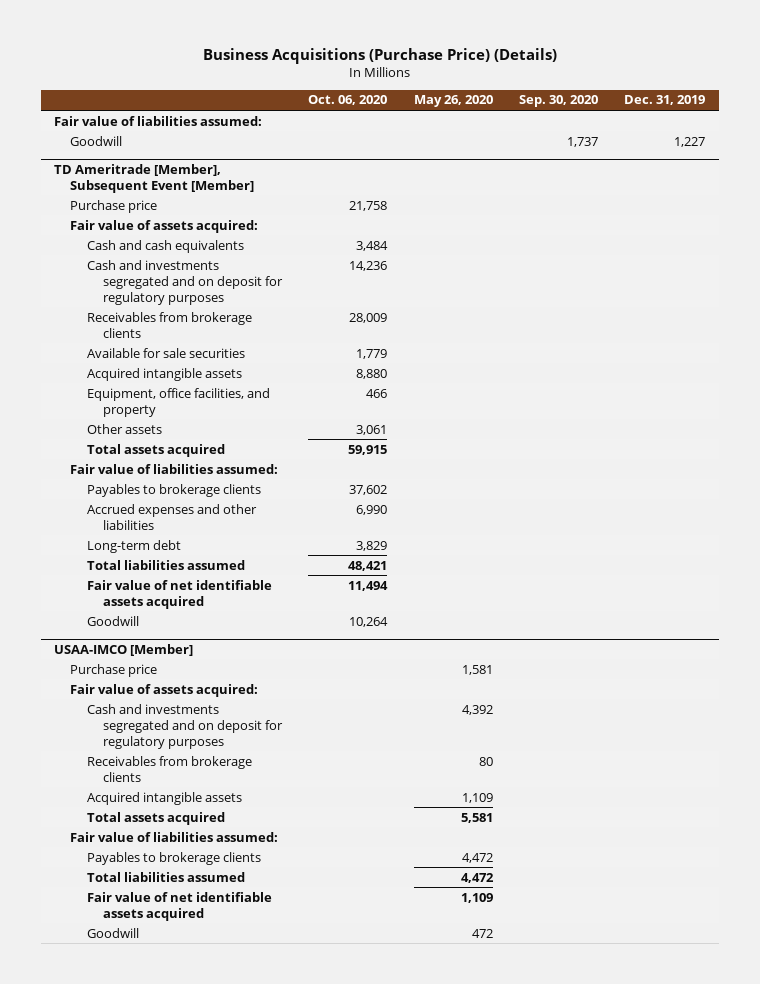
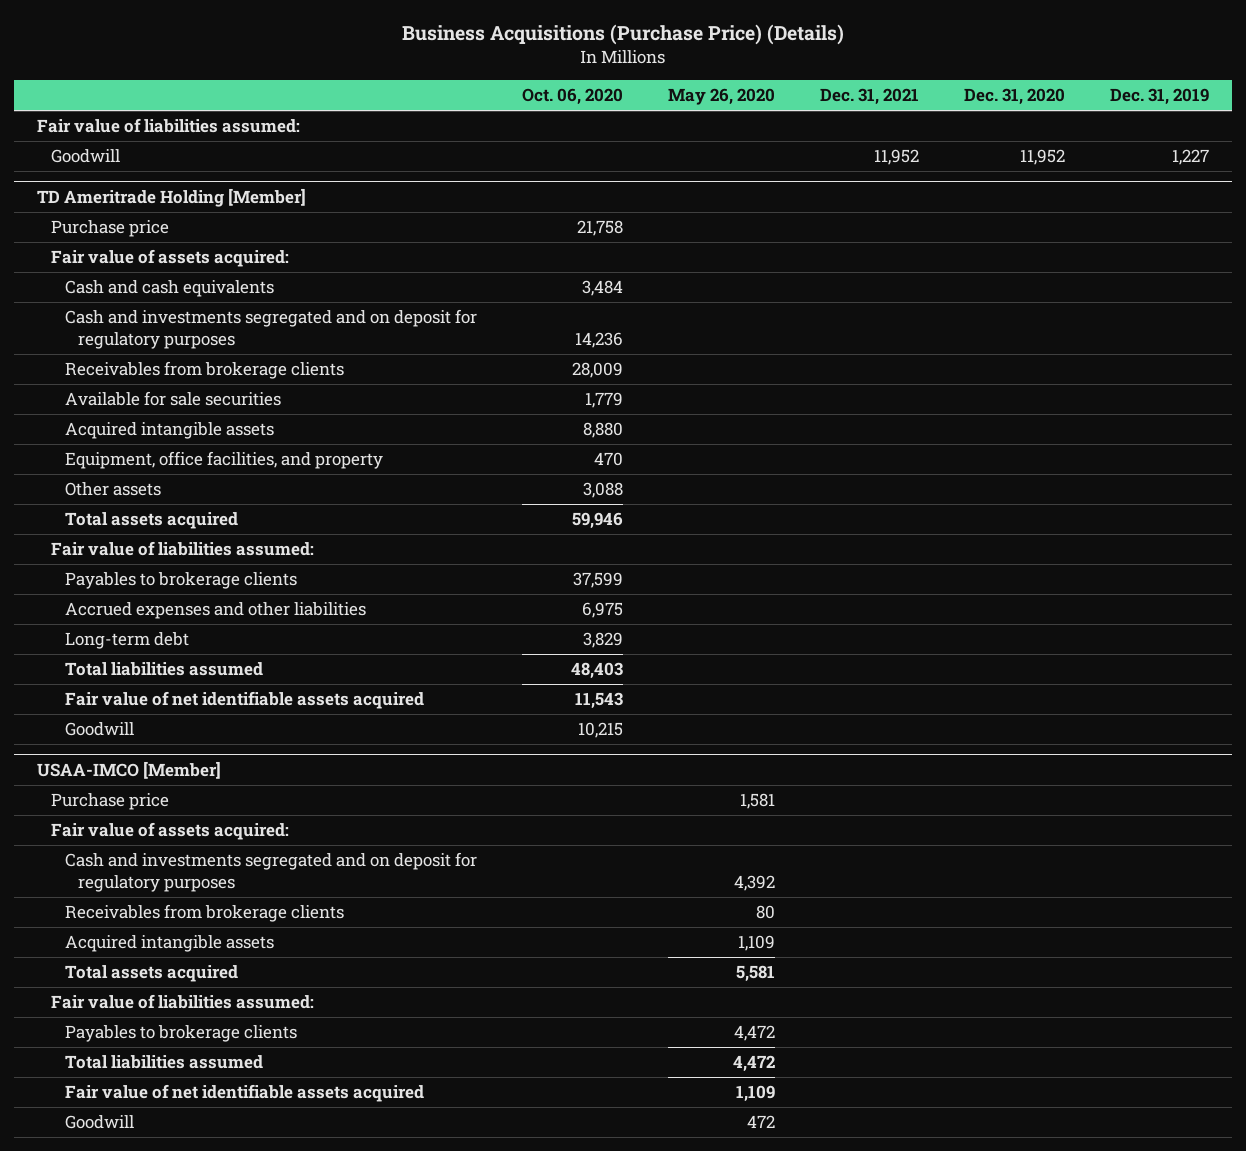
- | Oct. 06, 2020 | May 26, 2020 | Sep. 30, 2020 | Dec. 31, 2019
+ | Oct. 06, 2020 | May 26, 2020 | Dec. 31, 2021 | Dec. 31, 2020 | Dec. 31, 2019
- TD Ameritrade [Member], Subsequent Event [Member]
+ TD Ameritrade Holding [Member]
- Equipment, office facilities, and property | 466 | | |
- Other assets | 3,061 | | |
- Total assets acquired | 59,915 | | |
+ Equipment, office facilities, and property | 470 | | | |
+ Other assets | 3,088 | | | |
+ Total assets acquired | 59,946 | | | |
- Payables to brokerage clients | 37,602 | | |
- Accrued expenses and other liabilities | 6,990 | | |
+ Payables to brokerage clients | 37,599 | | | |
+ Accrued expenses and other liabilities | 6,975 | | | |
- Total liabilities assumed | 48,421 | | |
- Fair value of net identifiable assets acquired | 11,494 | | |
- Goodwill | 10,264 | | |
+ Total liabilities assumed | 48,403 | | | |
+ Fair value of net identifiable assets acquired | 11,543 | | | |
+ Goodwill | 10,215 | | | |

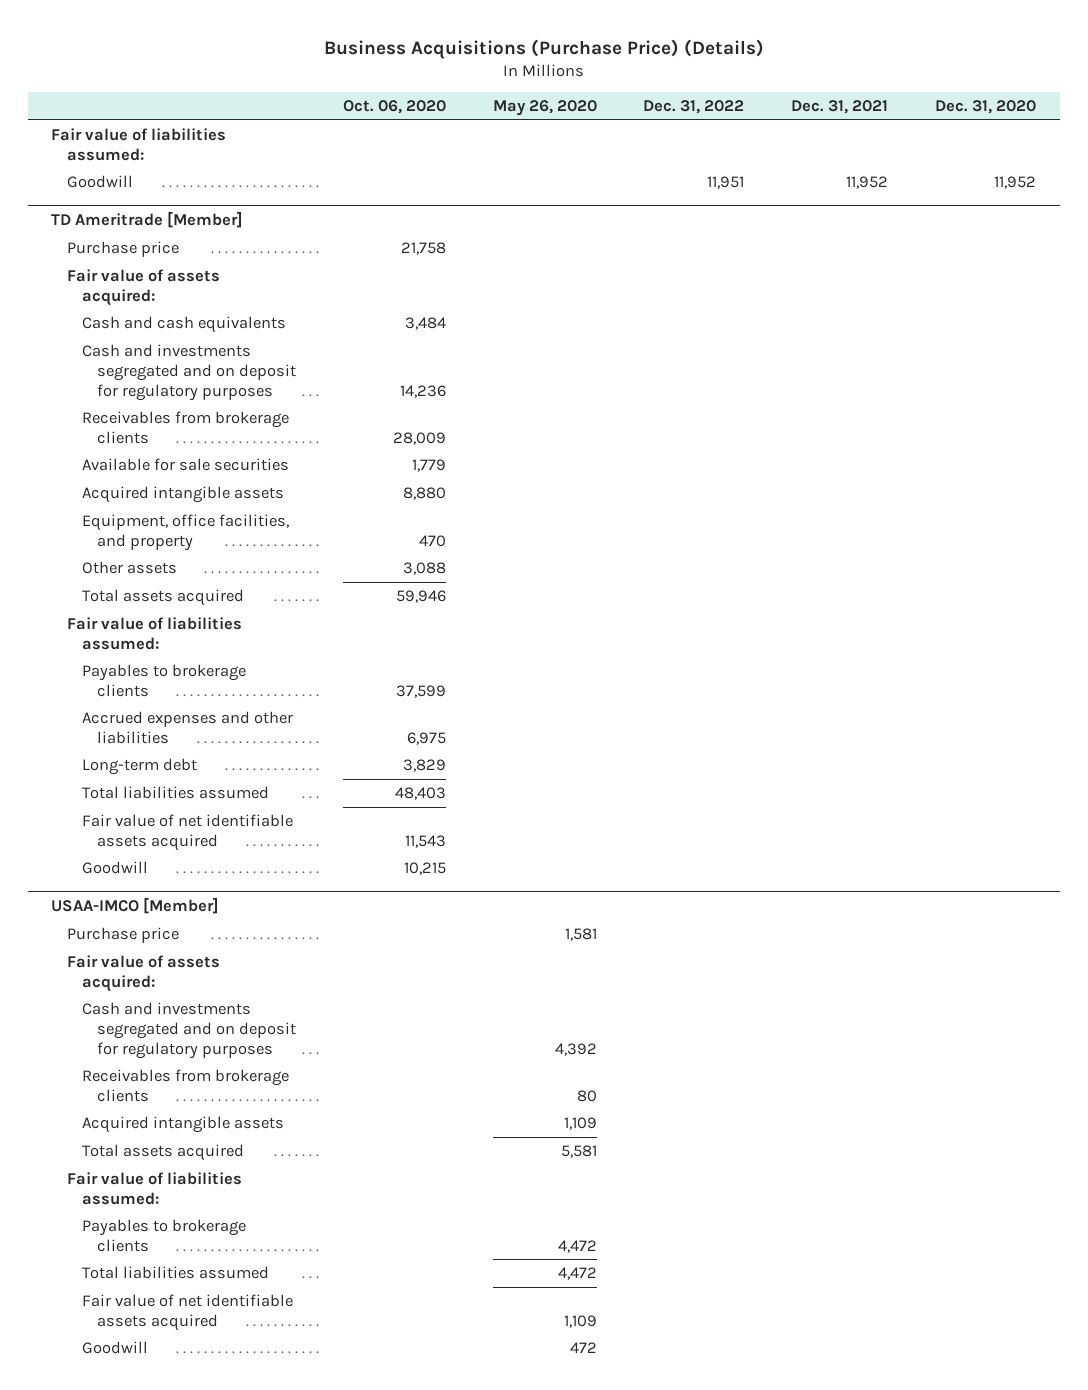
- | Oct. 06, 2020 | May 26, 2020 | Dec. 31, 2021 | Dec. 31, 2020 | Dec. 31, 2019
+ | Oct. 06, 2020 | May 26, 2020 | Dec. 31, 2022 | Dec. 31, 2021 | Dec. 31, 2020
- TD Ameritrade Holding [Member]
+ TD Ameritrade [Member]

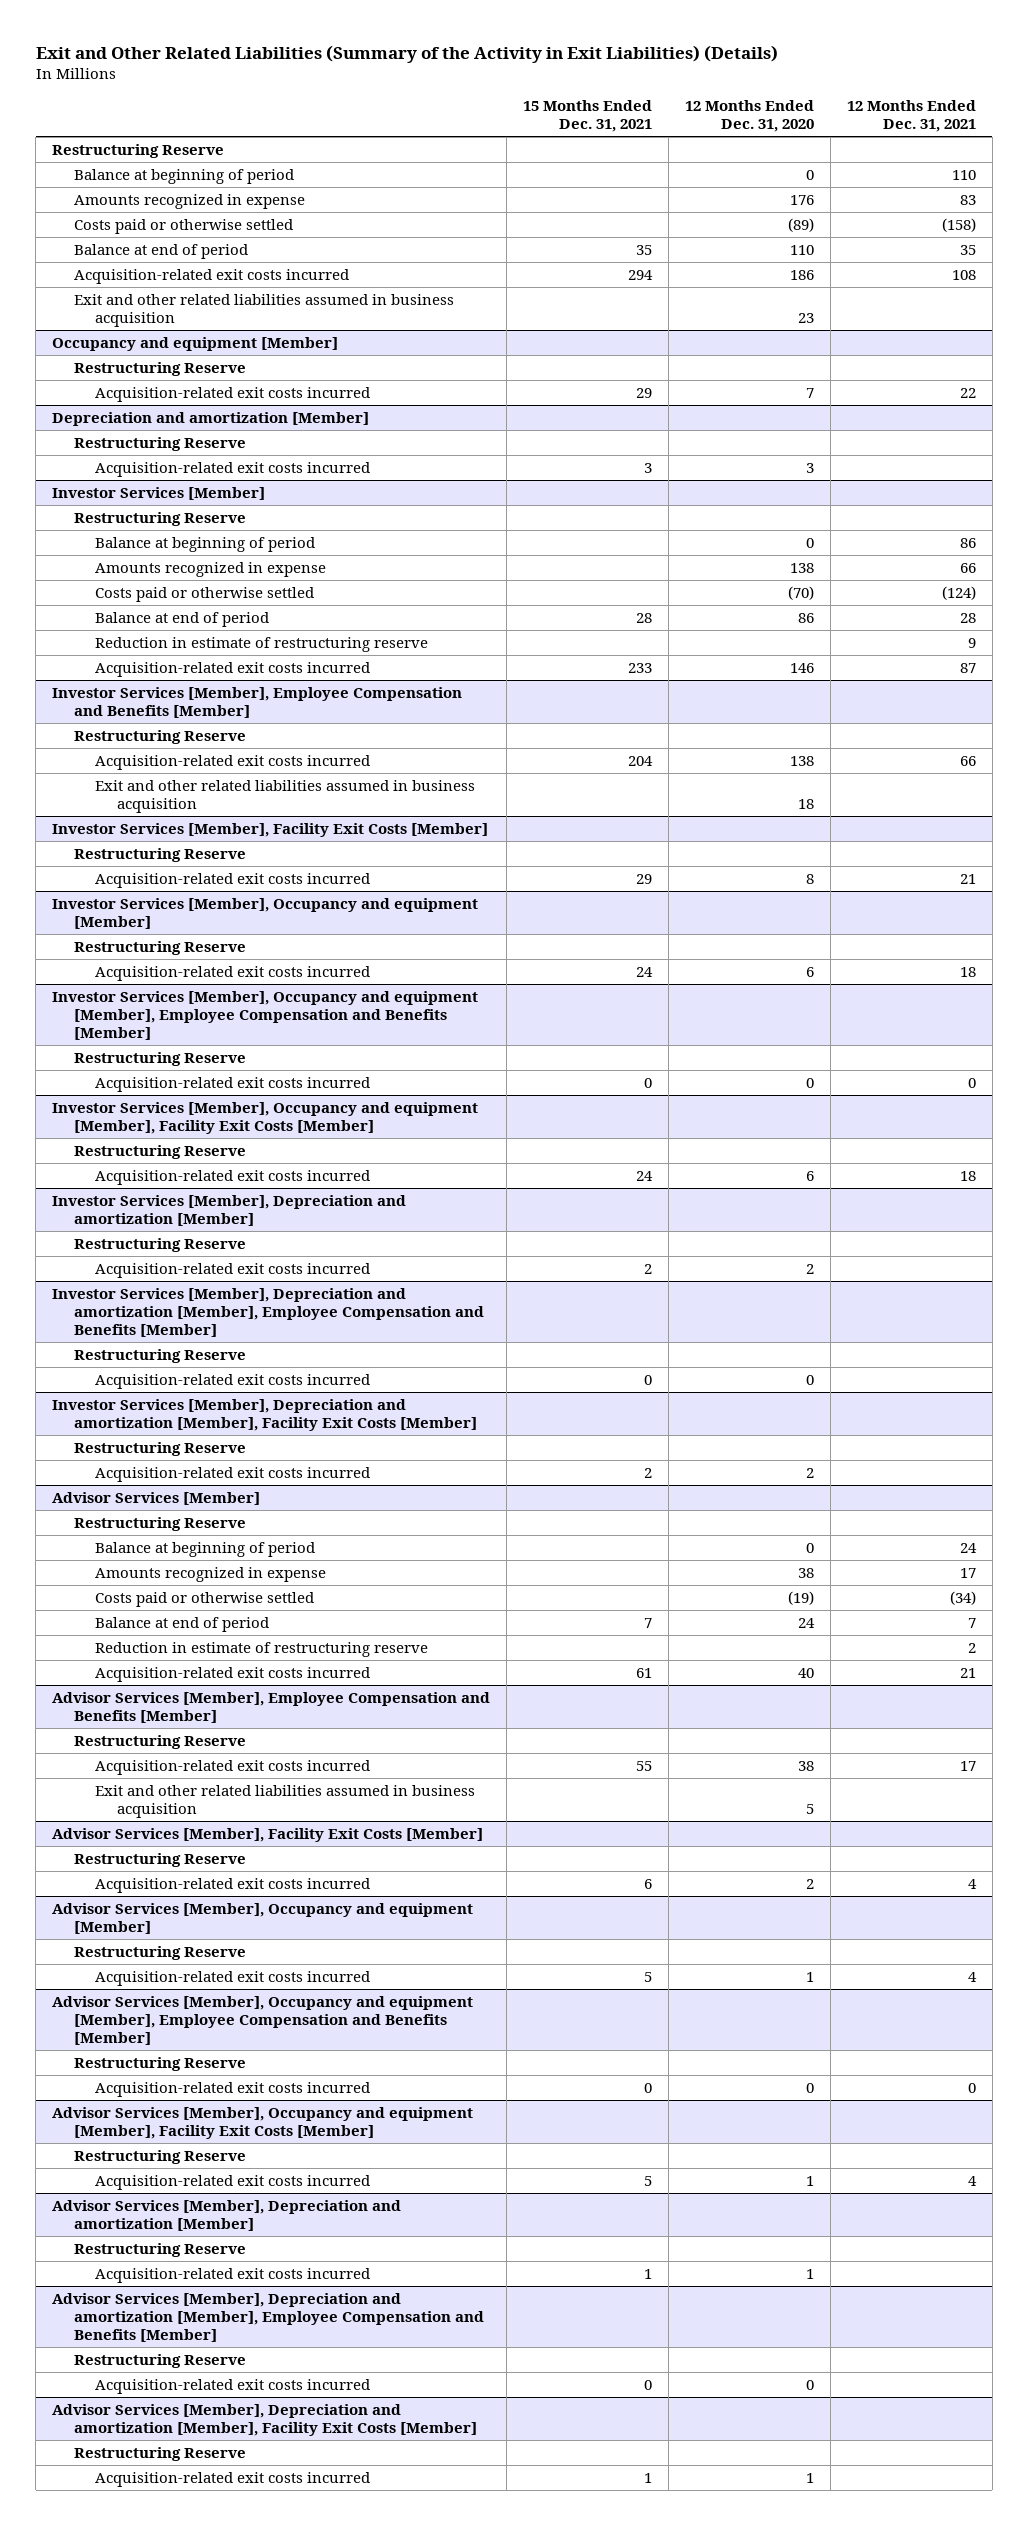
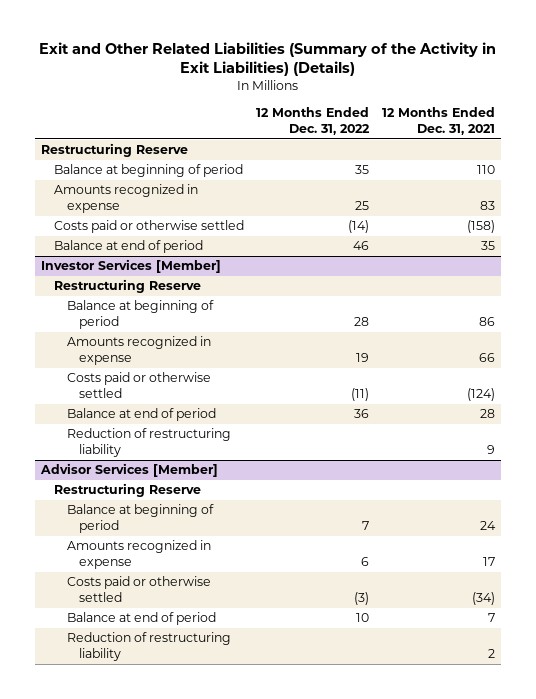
- | 15 Months Ended Dec. 31, 2021 | 12 Months Ended Dec. 31, 2020 | 12 Months Ended Dec. 31, 2021
+ | 12 Months Ended Dec. 31, 2022 | 12 Months Ended Dec. 31, 2021
- Acquisition-related exit costs incurred | 294 | 186 | 108
- Exit and other related liabilities assumed in business acquisition | | 23 |
- Occupancy and equipment [Member]
- Restructuring Reserve
- Acquisition-related exit costs incurred | 29 | 7 | 22
- Depreciation and amortization [Member]
- Restructuring Reserve
- Acquisition-related exit costs incurred | 3 | 3 |
@ Investor Services [Member]
- Reduction in estimate of restructuring reserve | | | 9
- Acquisition-related exit costs incurred | 233 | 146 | 87
- Investor Services [Member], Employee Compensation and Benefits [Member]
- Restructuring Reserve
- Acquisition-related exit costs incurred | 204 | 138 | 66
- Exit and other related liabilities assumed in business acquisition | | 18 |
- Investor Services [Member], Facility Exit Costs [Member]
- Restructuring Reserve
- Acquisition-related exit costs incurred | 29 | 8 | 21
- Investor Services [Member], Occupancy and equipment [Member]
- Restructuring Reserve
- Acquisition-related exit costs incurred | 24 | 6 | 18
- Investor Services [Member], Occupancy and equipment [Member], Employee Compensation and Benefits [Member]
- Restructuring Reserve
- Acquisition-related exit costs incurred | 0 | 0 | 0
- Investor Services [Member], Occupancy and equipment [Member], Facility Exit Costs [Member]
- Restructuring Reserve
- Acquisition-related exit costs incurred | 24 | 6 | 18
- Investor Services [Member], Depreciation and amortization [Member]
- Restructuring Reserve
- Acquisition-related exit costs incurred | 2 | 2 |
- Investor Services [Member], Depreciation and amortization [Member], Employee Compensation and Benefits [Member]
- Restructuring Reserve
- Acquisition-related exit costs incurred | 0 | 0 |
- Investor Services [Member], Depreciation and amortization [Member], Facility Exit Costs [Member]
- Restructuring Reserve
- Acquisition-related exit costs incurred | 2 | 2 |
@ Investor Services [Member]
+ Reduction of restructuring liability | | 9
@ Advisor Services [Member]
- Reduction in estimate of restructuring reserve | | | 2
- Acquisition-related exit costs incurred | 61 | 40 | 21
- Advisor Services [Member], Employee Compensation and Benefits [Member]
- Restructuring Reserve
- Acquisition-related exit costs incurred | 55 | 38 | 17
- Exit and other related liabilities assumed in business acquisition | | 5 |
- Advisor Services [Member], Facility Exit Costs [Member]
- Restructuring Reserve
- Acquisition-related exit costs incurred | 6 | 2 | 4
- Advisor Services [Member], Occupancy and equipment [Member]
- Restructuring Reserve
- Acquisition-related exit costs incurred | 5 | 1 | 4
- Advisor Services [Member], Occupancy and equipment [Member], Employee Compensation and Benefits [Member]
- Restructuring Reserve
- Acquisition-related exit costs incurred | 0 | 0 | 0
- Advisor Services [Member], Occupancy and equipment [Member], Facility Exit Costs [Member]
- Restructuring Reserve
- Acquisition-related exit costs incurred | 5 | 1 | 4
- Advisor Services [Member], Depreciation and amortization [Member]
- Restructuring Reserve
- Acquisition-related exit costs incurred | 1 | 1 |
- Advisor Services [Member], Depreciation and amortization [Member], Employee Compensation and Benefits [Member]
- Restructuring Reserve
- Acquisition-related exit costs incurred | 0 | 0 |
- Advisor Services [Member], Depreciation and amortization [Member], Facility Exit Costs [Member]
- Restructuring Reserve
- Acquisition-related exit costs incurred | 1 | 1 |
@ Advisor Services [Member]
+ Reduction of restructuring liability | | 2

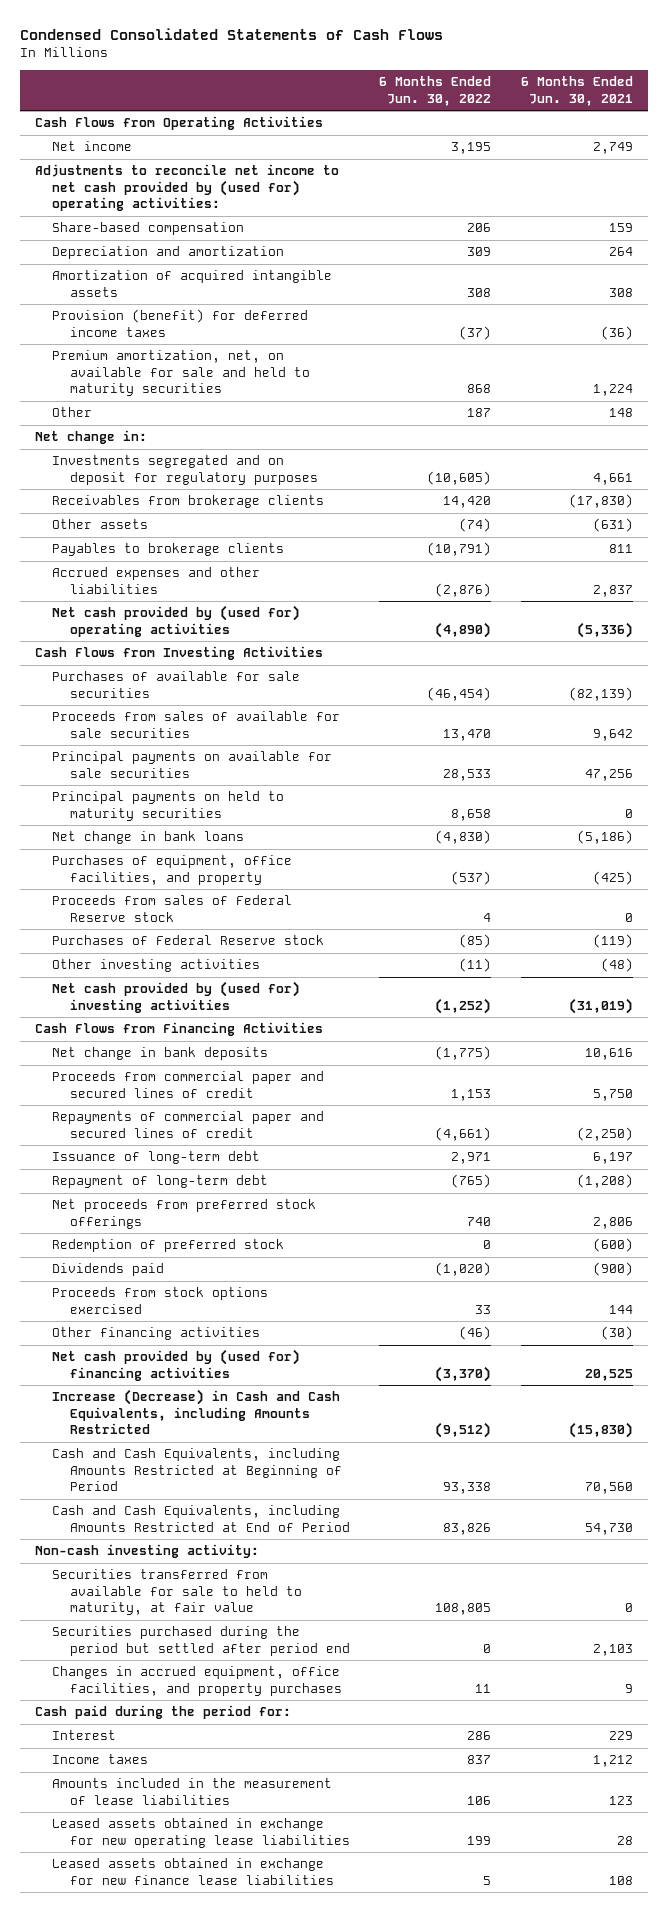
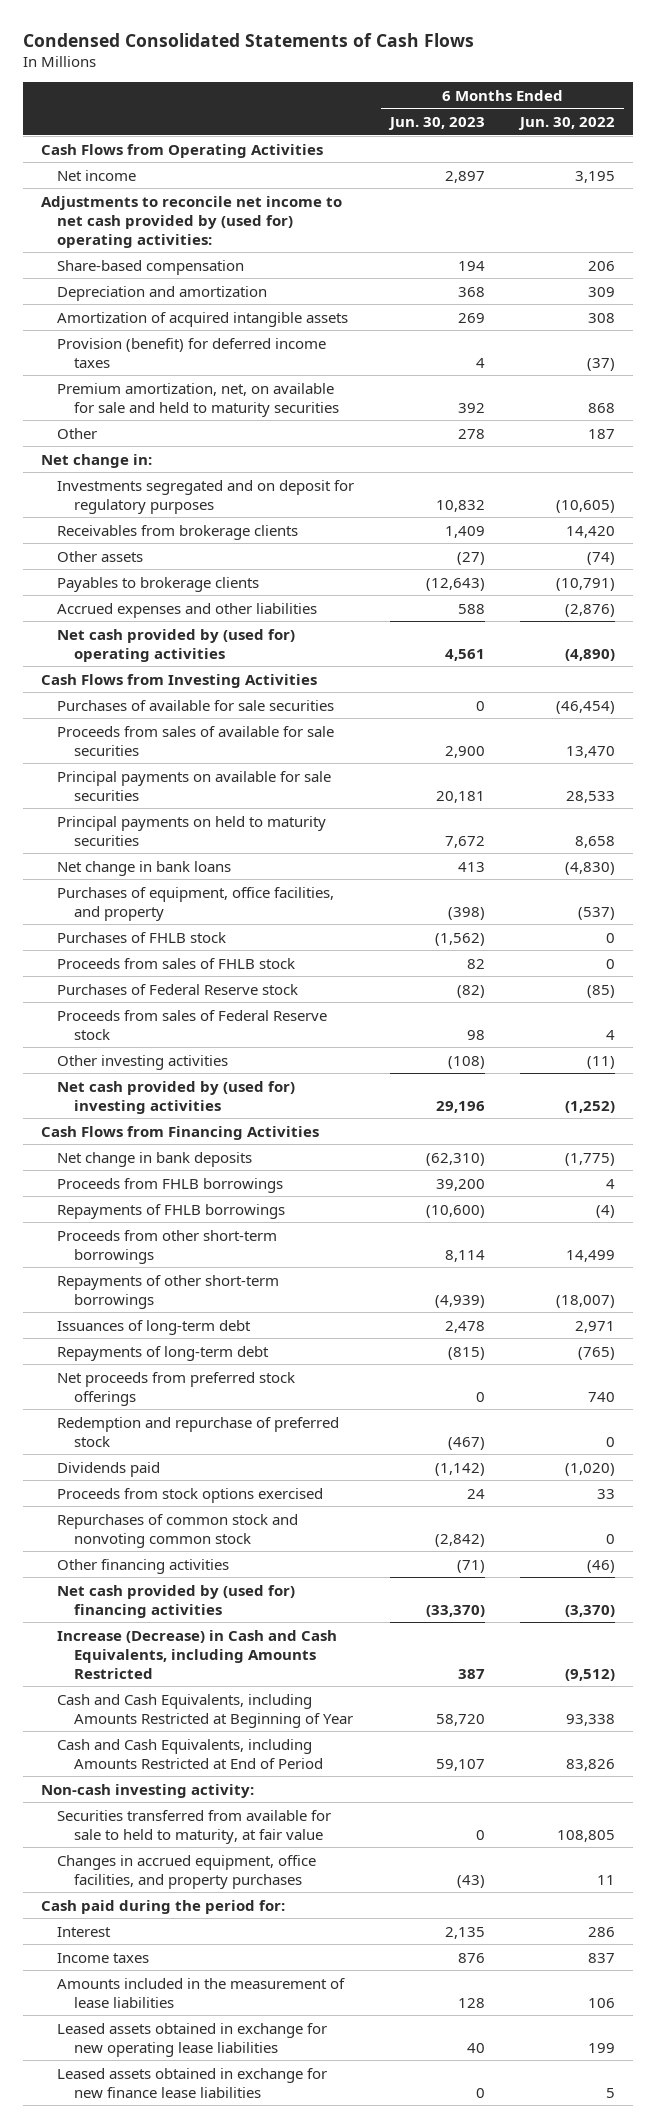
- | 6 Months Ended Jun. 30, 2022 | 6 Months Ended Jun. 30, 2021
+ | 6 Months Ended Jun. 30, 2023 | 6 Months Ended Jun. 30, 2022
+ Purchases of FHLB stock | (1,562) | 0
+ Proceeds from sales of FHLB stock | 82 | 0
moved down: Proceeds from sales of Federal Reserve stock | 98 | 4
- Proceeds from commercial paper and secured lines of credit | 1,153 | 5,750
- Repayments of commercial paper and secured lines of credit | (4,661) | (2,250)
- Issuance of long-term debt | 2,971 | 6,197
- Repayment of long-term debt | (765) | (1,208)
+ Proceeds from FHLB borrowings | 39,200 | 4
+ Repayments of FHLB borrowings | (10,600) | (4)
+ Proceeds from other short-term borrowings | 8,114 | 14,499
+ Repayments of other short-term borrowings | (4,939) | (18,007)
+ Issuances of long-term debt | 2,478 | 2,971
+ Repayments of long-term debt | (815) | (765)
- Redemption of preferred stock | 0 | (600)
+ Redemption and repurchase of preferred stock | (467) | 0
+ Repurchases of common stock and nonvoting common stock | (2,842) | 0
- Cash and Cash Equivalents, including Amounts Restricted at Beginning of Period | 93,338 | 70,560
+ Cash and Cash Equivalents, including Amounts Restricted at Beginning of Year | 58,720 | 93,338
- Securities purchased during the period but settled after period end | 0 | 2,103

